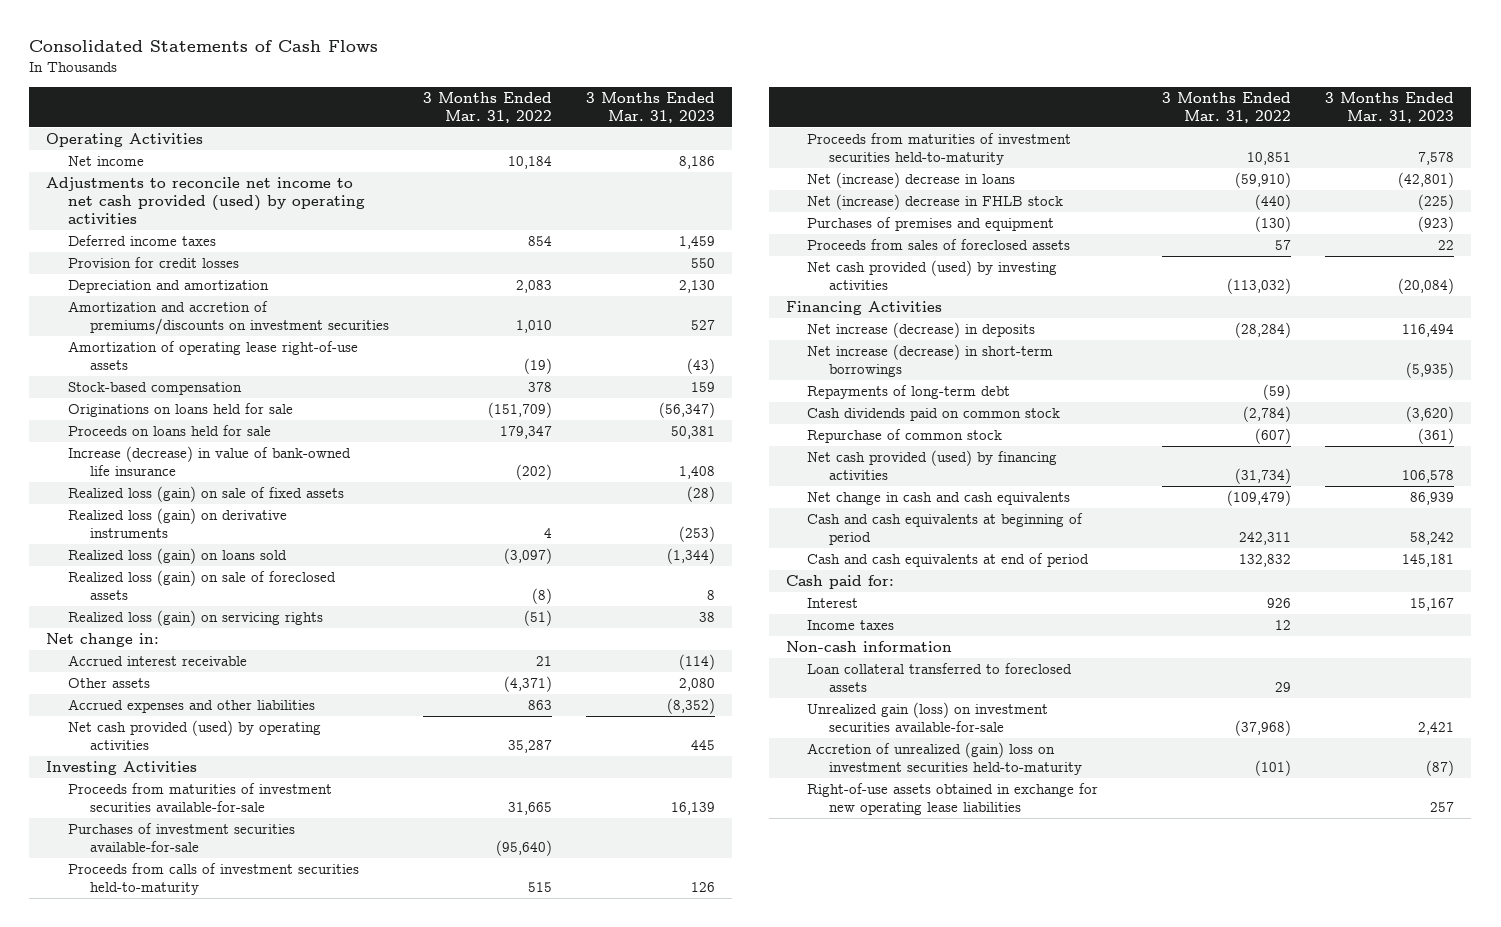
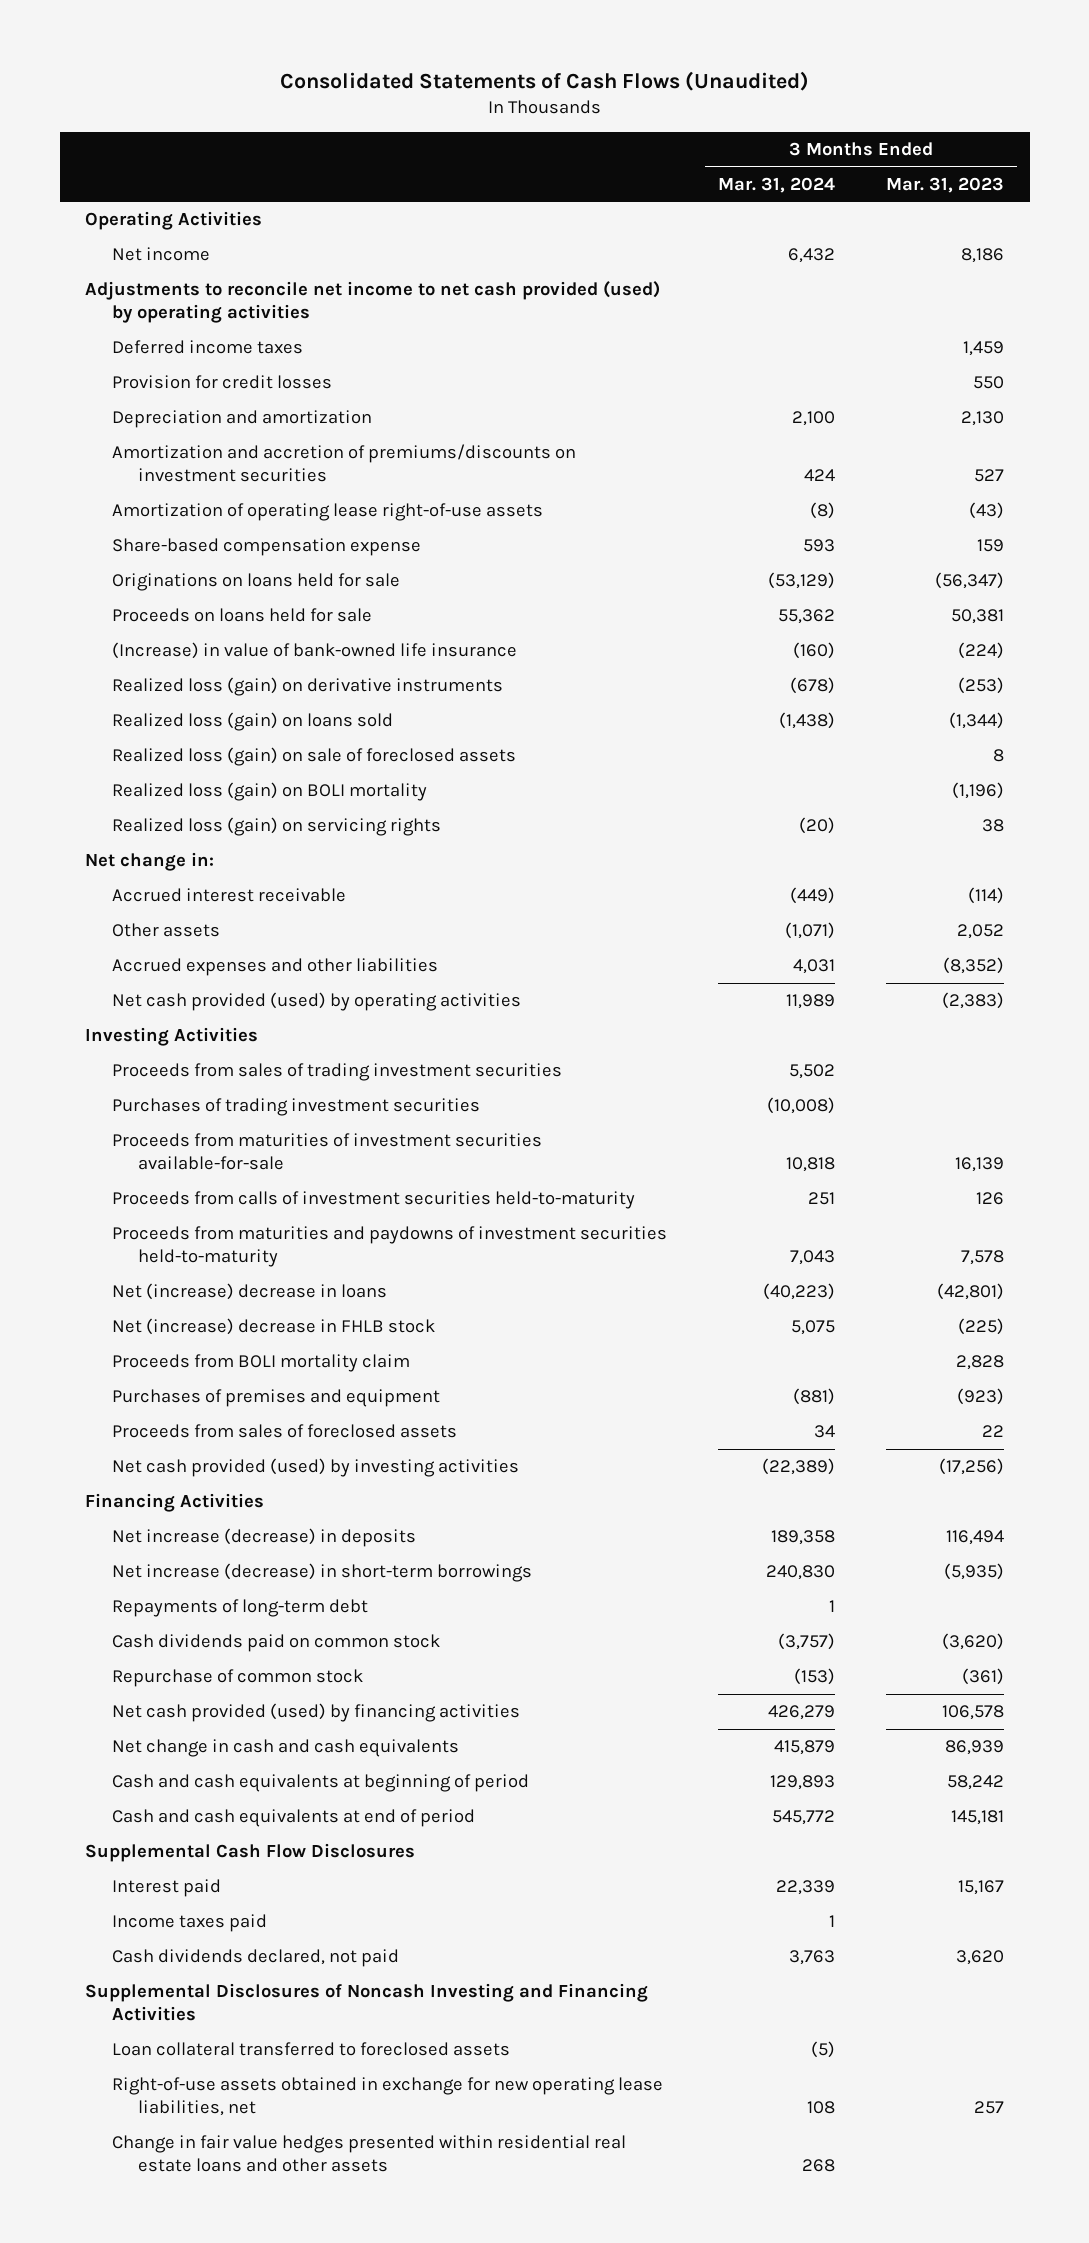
- Consolidated Statements of Cash Flows
+ Consolidated Statements of Cash Flows (Unaudited)
- | 3 Months Ended Mar. 31, 2022 | 3 Months Ended Mar. 31, 2023
+ | 3 Months Ended Mar. 31, 2024 | 3 Months Ended Mar. 31, 2023
- Stock-based compensation | 378 | 159
+ Share-based compensation expense | 593 | 159
- Increase (decrease) in value of bank-owned life insurance | (202) | 1,408
- Realized loss (gain) on sale of fixed assets | | (28)
+ (Increase) in value of bank-owned life insurance | (160) | (224)
+ Realized loss (gain) on BOLI mortality | | (1,196)
- Other assets | (4,371) | 2,080
+ Other assets | (1,071) | 2,052
- Net cash provided (used) by operating activities | 35,287 | 445
+ Net cash provided (used) by operating activities | 11,989 | (2,383)
+ Proceeds from sales of trading investment securities | 5,502 |
+ Purchases of trading investment securities | (10,008) |
- Purchases of investment securities available-for-sale | (95,640) |
- Proceeds from maturities of investment securities held-to-maturity | 10,851 | 7,578
+ Proceeds from maturities and paydowns of investment securities held-to-maturity | 7,043 | 7,578
+ Proceeds from BOLI mortality claim | | 2,828
- Net cash provided (used) by investing activities | (113,032) | (20,084)
+ Net cash provided (used) by investing activities | (22,389) | (17,256)
- Cash paid for:
- Interest | 926 | 15,167
- Income taxes | 12 |
- Non-cash information
+ Supplemental Cash Flow Disclosures
+ Interest paid | 22,339 | 15,167
+ Income taxes paid | 1 |
+ Cash dividends declared, not paid | 3,763 | 3,620
+ Supplemental Disclosures of Noncash Investing and Financing Activities
- Unrealized gain (loss) on investment securities available-for-sale | (37,968) | 2,421
- Accretion of unrealized (gain) loss on investment securities held-to-maturity | (101) | (87)
- Right-of-use assets obtained in exchange for new operating lease liabilities | | 257
+ Right-of-use assets obtained in exchange for new operating lease liabilities, net | 108 | 257
+ Change in fair value hedges presented within residential real estate loans and other assets | 268 |

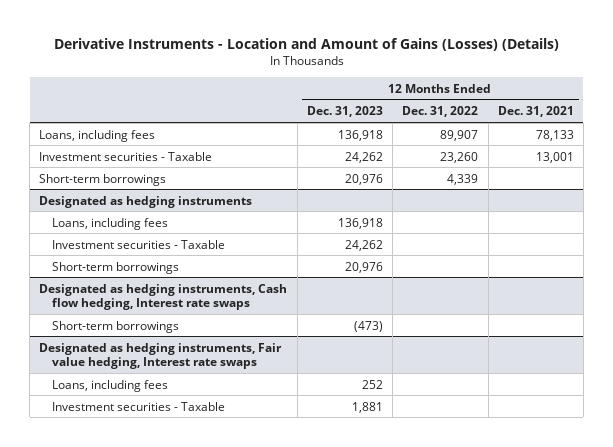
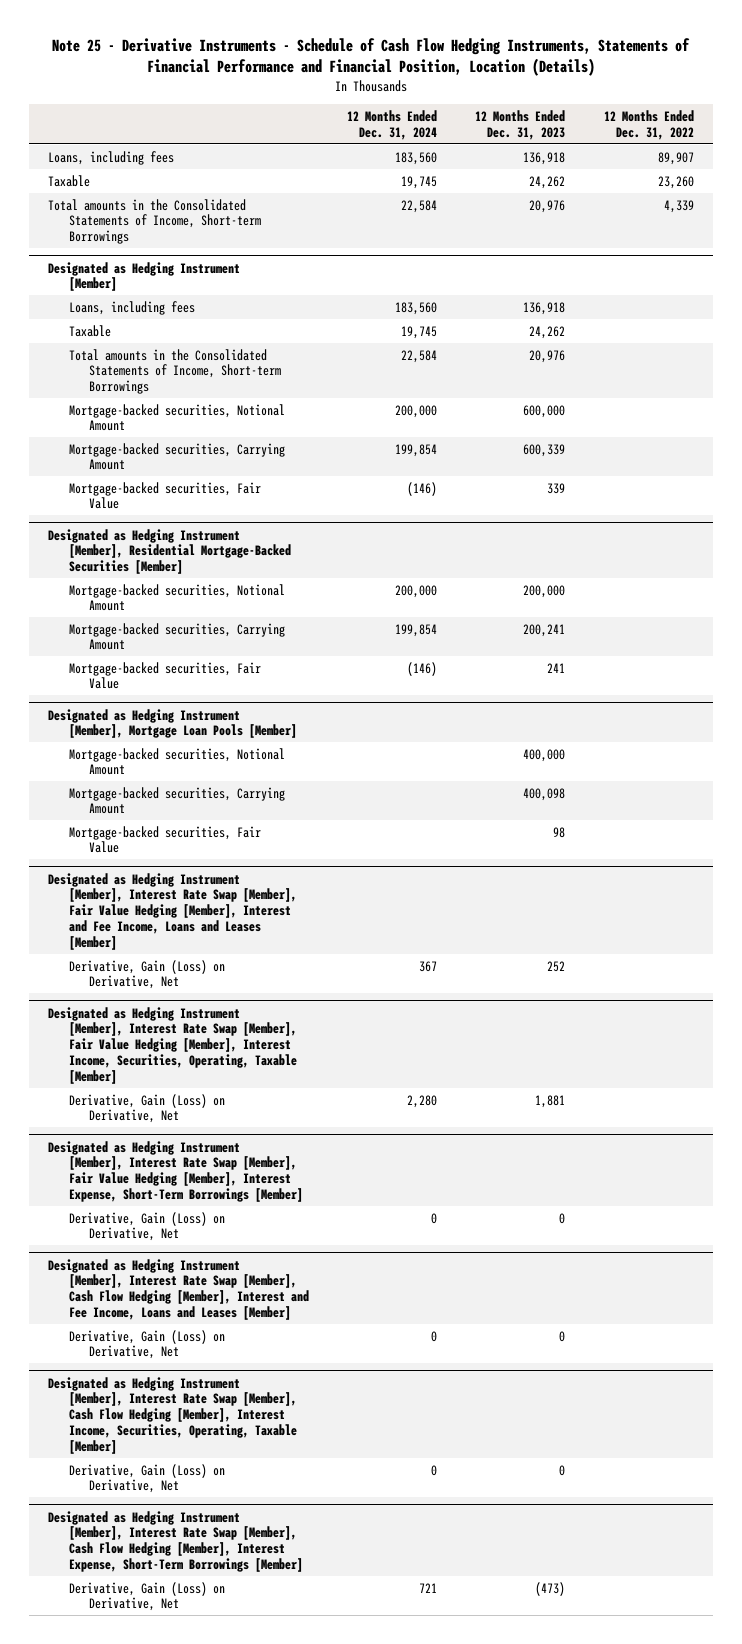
- Derivative Instruments - Location and Amount of Gains (Losses) (Details)
+ Note 25 - Derivative Instruments - Schedule of Cash Flow Hedging Instruments, Statements of Financial Performance and Financial Position, Location (Details)
- | 12 Months Ended Dec. 31, 2023 | 12 Months Ended Dec. 31, 2022 | 12 Months Ended Dec. 31, 2021
+ | 12 Months Ended Dec. 31, 2024 | 12 Months Ended Dec. 31, 2023 | 12 Months Ended Dec. 31, 2022
- Investment securities - Taxable | 24,262 | 23,260 | 13,001
- Short-term borrowings | 20,976 | 4,339 |
- Designated as hedging instruments
+ Taxable | 19,745 | 24,262 | 23,260
+ Total amounts in the Consolidated Statements of Income, Short-term Borrowings | 22,584 | 20,976 | 4,339
+ Designated as Hedging Instrument [Member]
- Investment securities - Taxable | 24,262 | |
- Short-term borrowings | 20,976 | |
- Designated as hedging instruments, Cash flow hedging, Interest rate swaps
- Short-term borrowings | (473) | |
- Designated as hedging instruments, Fair value hedging, Interest rate swaps
- Loans, including fees | 252 | |
- Investment securities - Taxable | 1,881 | |
+ Taxable | 19,745 | 24,262 |
+ Total amounts in the Consolidated Statements of Income, Short-term Borrowings | 22,584 | 20,976 |
+ Mortgage-backed securities, Notional Amount | 200,000 | 600,000 |
+ Mortgage-backed securities, Carrying Amount | 199,854 | 600,339 |
+ Mortgage-backed securities, Fair Value | (146) | 339 |
+ Designated as Hedging Instrument [Member], Residential Mortgage-Backed Securities [Member]
+ Mortgage-backed securities, Notional Amount | 200,000 | 200,000 |
+ Mortgage-backed securities, Carrying Amount | 199,854 | 200,241 |
+ Mortgage-backed securities, Fair Value | (146) | 241 |
+ Designated as Hedging Instrument [Member], Mortgage Loan Pools [Member]
+ Mortgage-backed securities, Notional Amount | | 400,000 |
+ Mortgage-backed securities, Carrying Amount | | 400,098 |
+ Mortgage-backed securities, Fair Value | | 98 |
+ Designated as Hedging Instrument [Member], Interest Rate Swap [Member], Fair Value Hedging [Member], Interest and Fee Income, Loans and Leases [Member]
+ Derivative, Gain (Loss) on Derivative, Net | 367 | 252 |
+ Designated as Hedging Instrument [Member], Interest Rate Swap [Member], Fair Value Hedging [Member], Interest Income, Securities, Operating, Taxable [Member]
+ Derivative, Gain (Loss) on Derivative, Net | 2,280 | 1,881 |
+ Designated as Hedging Instrument [Member], Interest Rate Swap [Member], Fair Value Hedging [Member], Interest Expense, Short-Term Borrowings [Member]
+ Derivative, Gain (Loss) on Derivative, Net | 0 | 0 |
+ Designated as Hedging Instrument [Member], Interest Rate Swap [Member], Cash Flow Hedging [Member], Interest and Fee Income, Loans and Leases [Member]
+ Derivative, Gain (Loss) on Derivative, Net | 0 | 0 |
+ Designated as Hedging Instrument [Member], Interest Rate Swap [Member], Cash Flow Hedging [Member], Interest Income, Securities, Operating, Taxable [Member]
+ Derivative, Gain (Loss) on Derivative, Net | 0 | 0 |
+ Designated as Hedging Instrument [Member], Interest Rate Swap [Member], Cash Flow Hedging [Member], Interest Expense, Short-Term Borrowings [Member]
+ Derivative, Gain (Loss) on Derivative, Net | 721 | (473) |

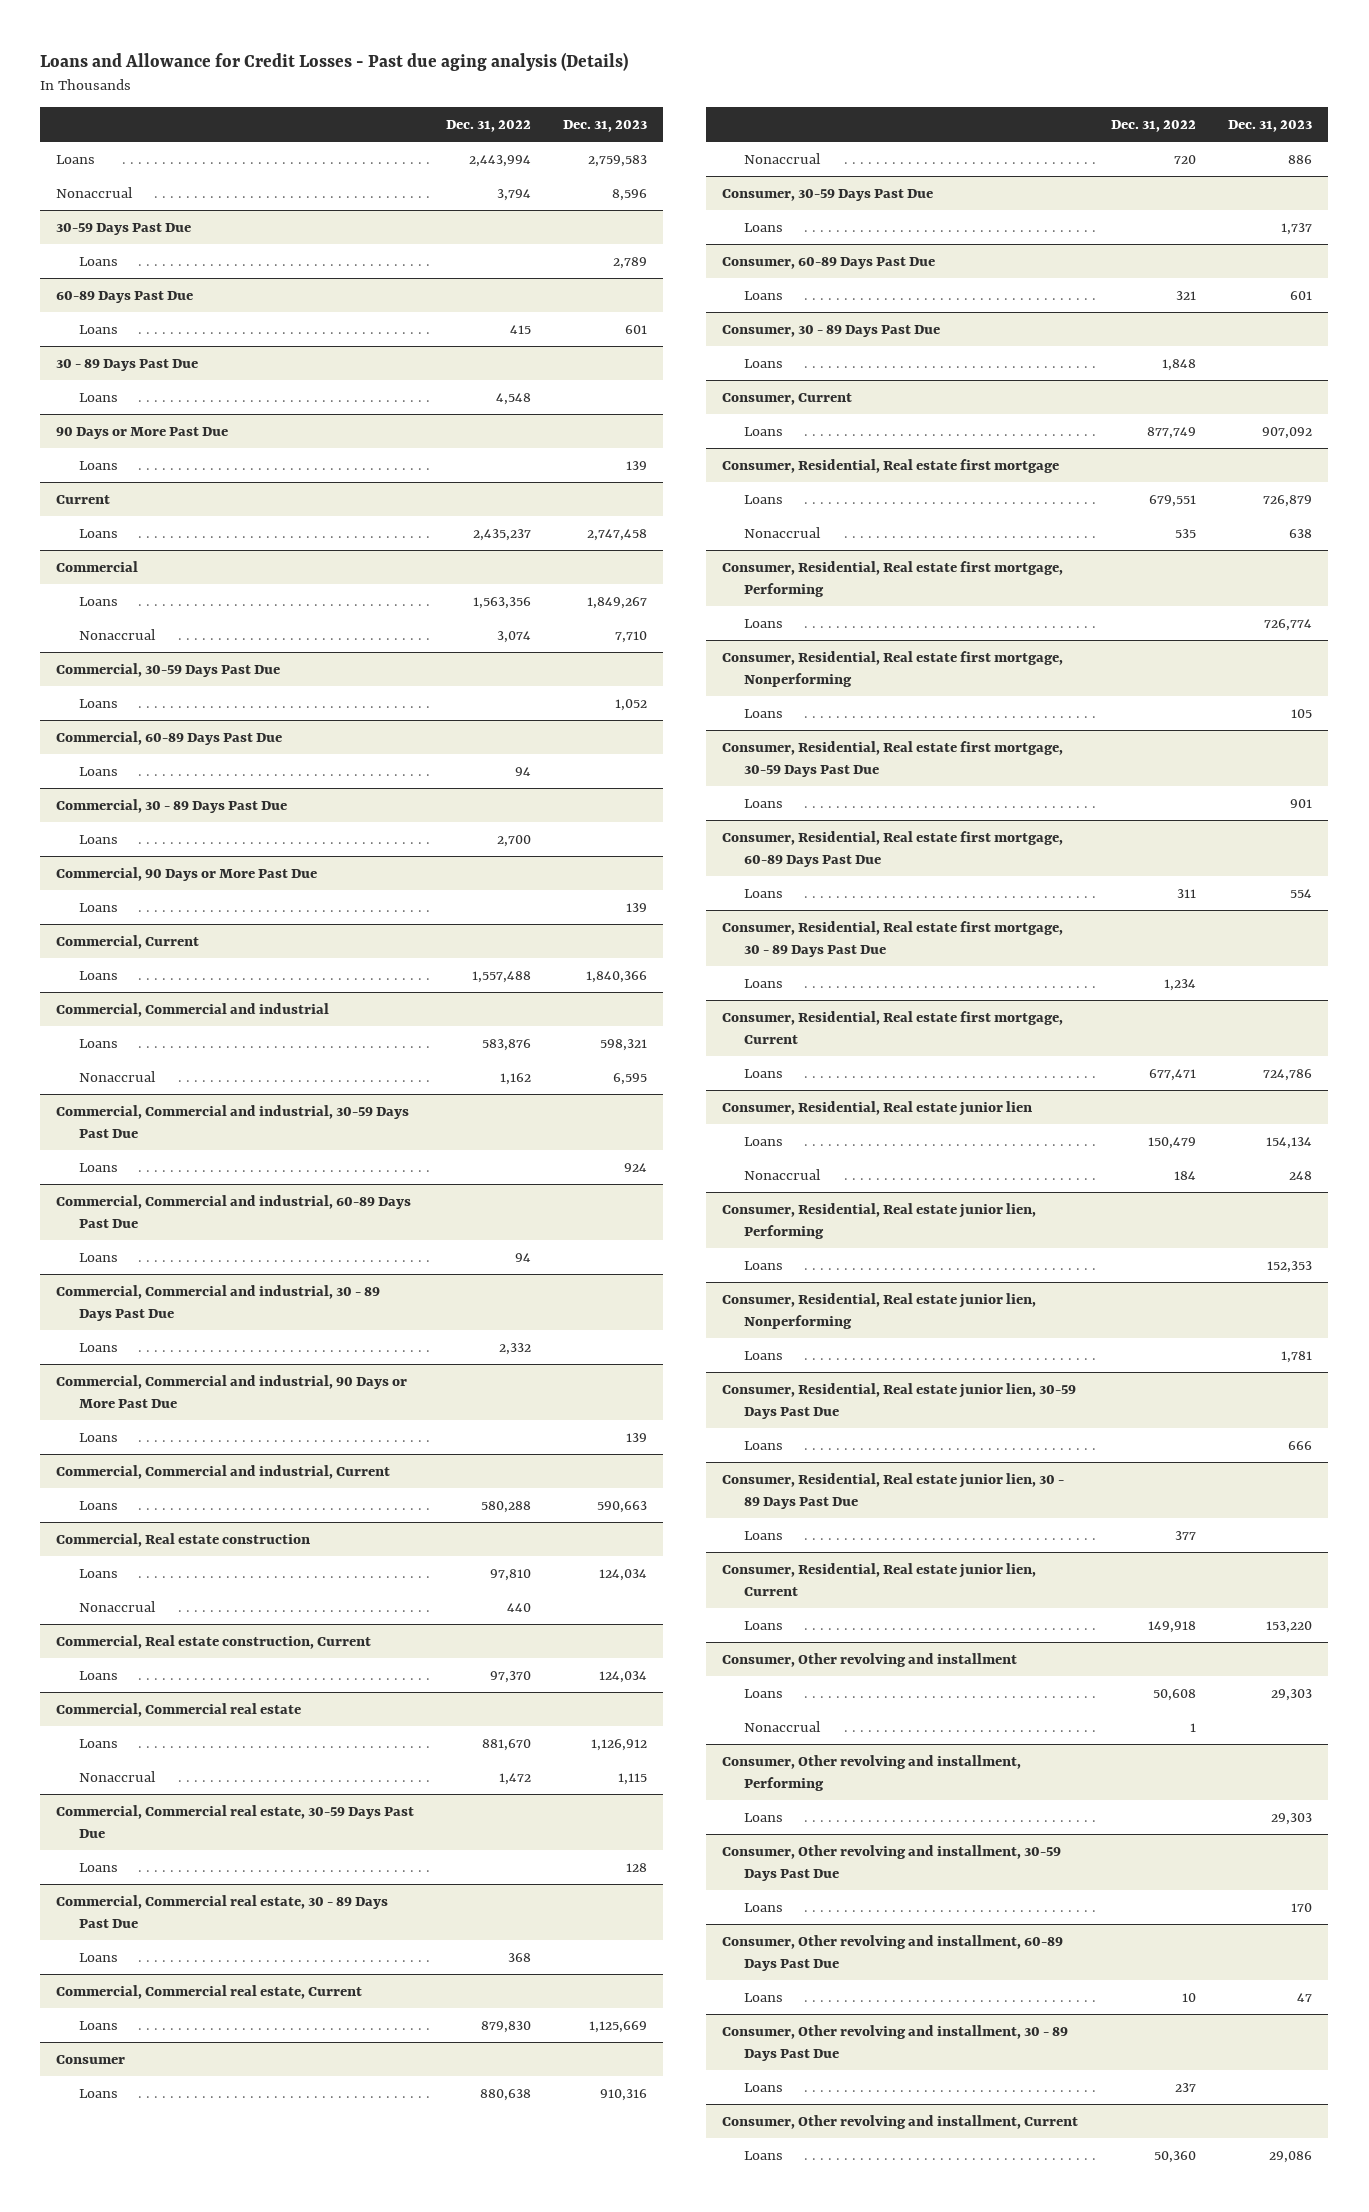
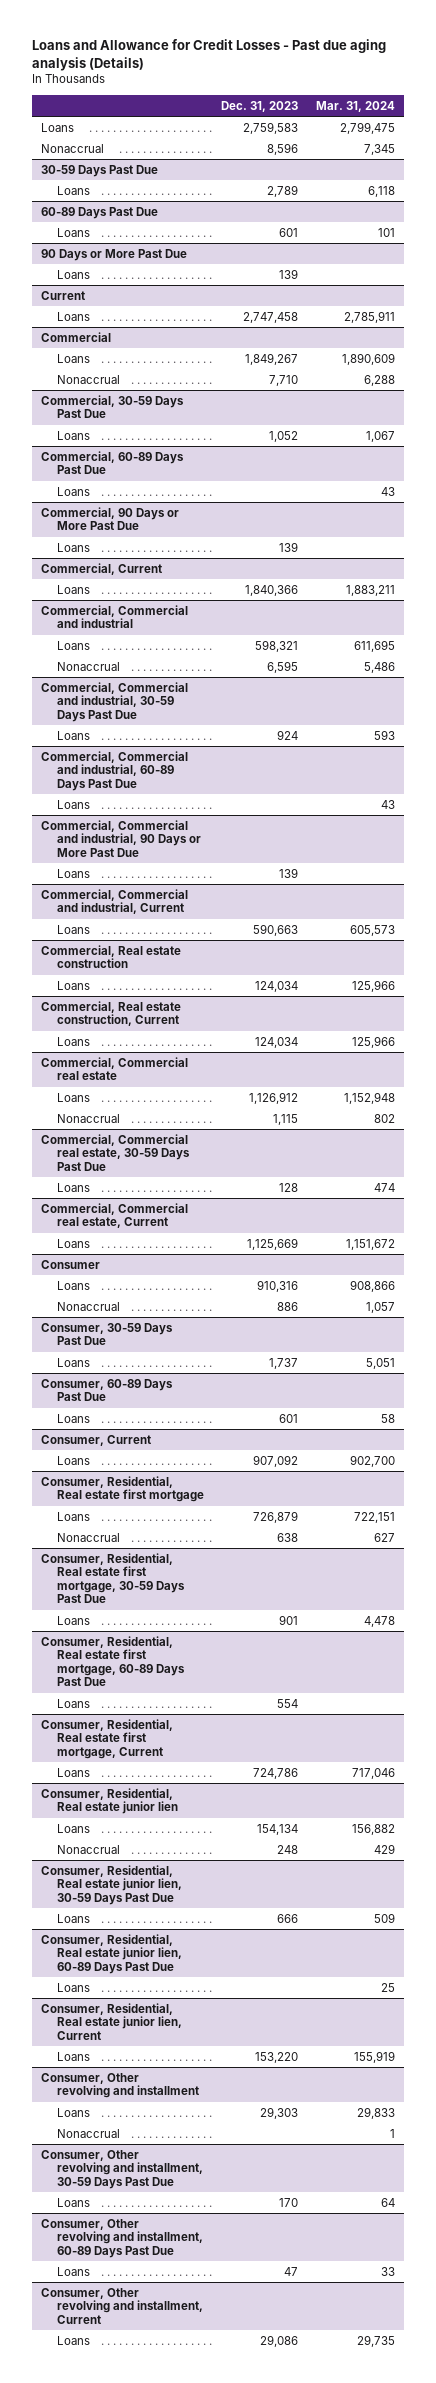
- | Dec. 31, 2022 | Dec. 31, 2023
+ | Dec. 31, 2023 | Mar. 31, 2024
- 30 - 89 Days Past Due
- Loans | 4,548 |
- Commercial, 30 - 89 Days Past Due
- Loans | 2,700 |
- Commercial, Commercial and industrial, 30 - 89 Days Past Due
- Loans | 2,332 |
@ Commercial, Real estate construction
- Nonaccrual | 440 |
- Commercial, Commercial real estate, 30 - 89 Days Past Due
- Loans | 368 |
- Consumer, 30 - 89 Days Past Due
- Loans | 1,848 |
- Consumer, Residential, Real estate first mortgage, Performing
- Loans | | 726,774
- Consumer, Residential, Real estate first mortgage, Nonperforming
- Loans | | 105
- Consumer, Residential, Real estate first mortgage, 30 - 89 Days Past Due
- Loans | 1,234 |
- Consumer, Residential, Real estate junior lien, Performing
- Loans | | 152,353
- Consumer, Residential, Real estate junior lien, Nonperforming
- Loans | | 1,781
- Consumer, Residential, Real estate junior lien, 30 - 89 Days Past Due
+ Consumer, Residential, Real estate junior lien, 60-89 Days Past Due
- Consumer, Other revolving and installment, Performing
- Loans | | 29,303
- Consumer, Other revolving and installment, 30 - 89 Days Past Due
- Loans | 237 |

